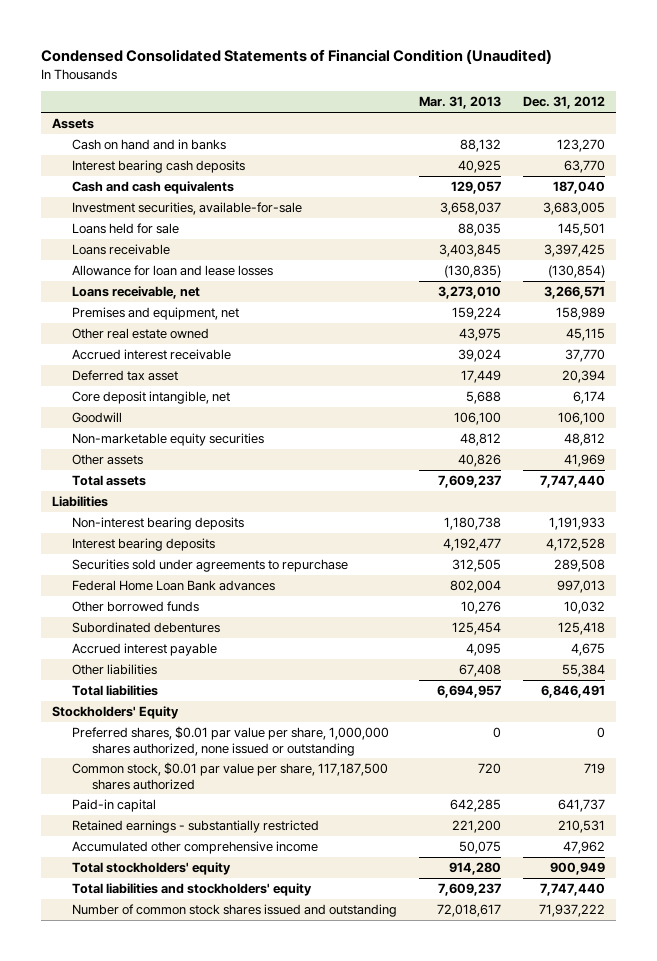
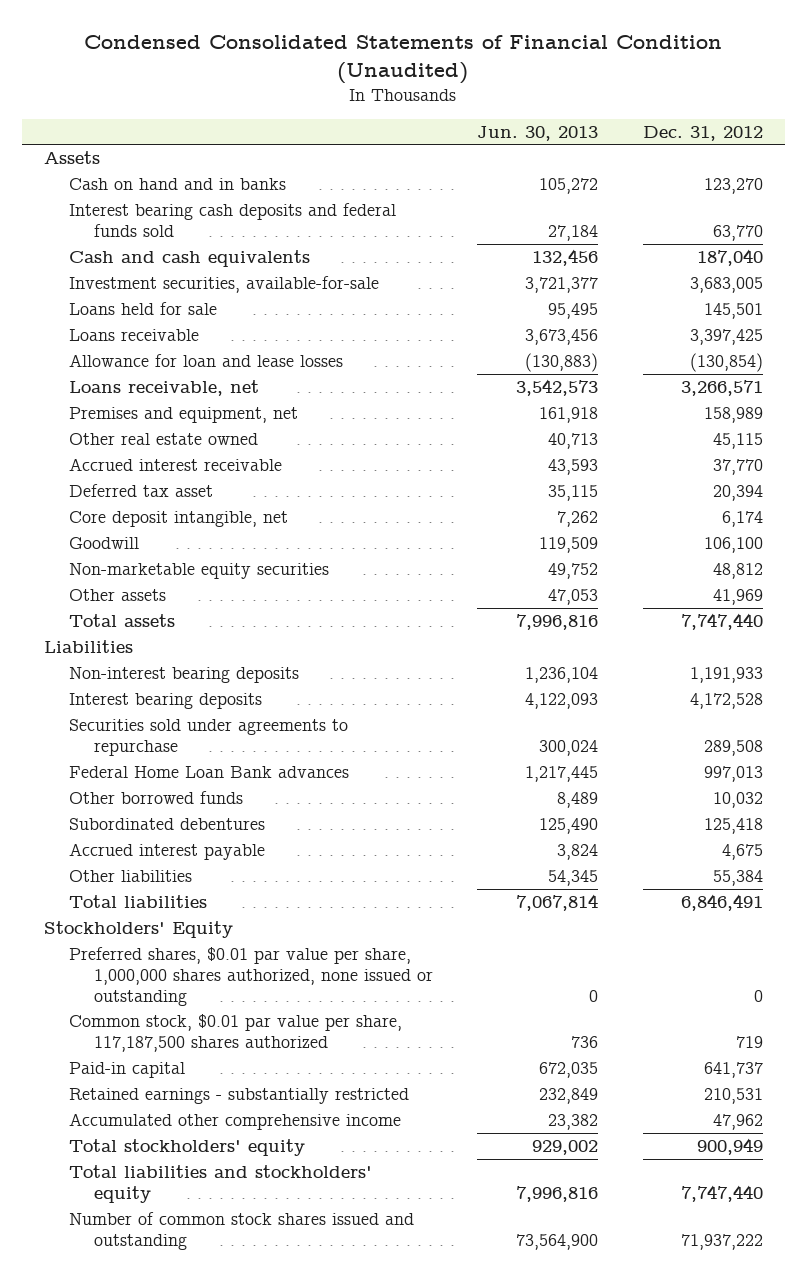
- | Mar. 31, 2013 | Dec. 31, 2012
+ | Jun. 30, 2013 | Dec. 31, 2012
- Interest bearing cash deposits | 40,925 | 63,770
+ Interest bearing cash deposits and federal funds sold | 27,184 | 63,770

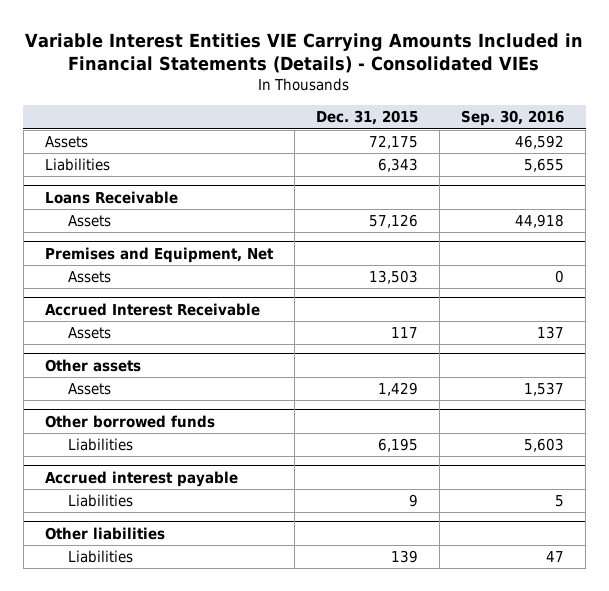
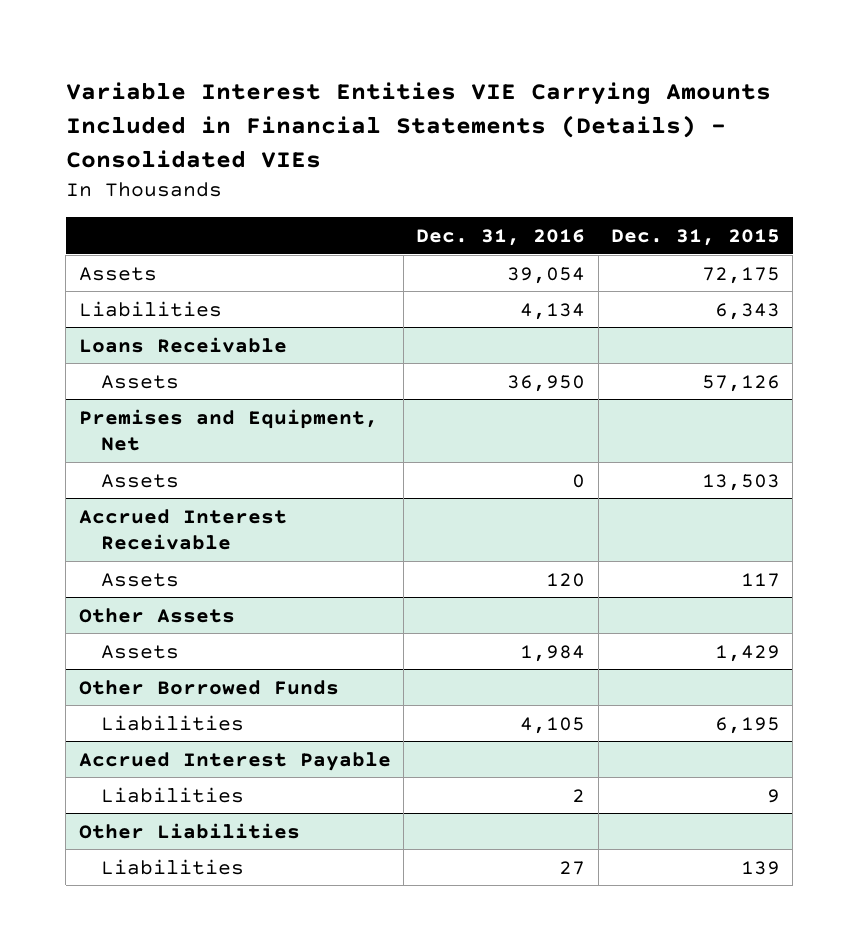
- | Dec. 31, 2015 | Sep. 30, 2016
+ | Dec. 31, 2016 | Dec. 31, 2015
- Other assets
+ Other Assets
- Other borrowed funds
+ Other Borrowed Funds
- Accrued interest payable
+ Accrued Interest Payable
- Other liabilities
+ Other Liabilities

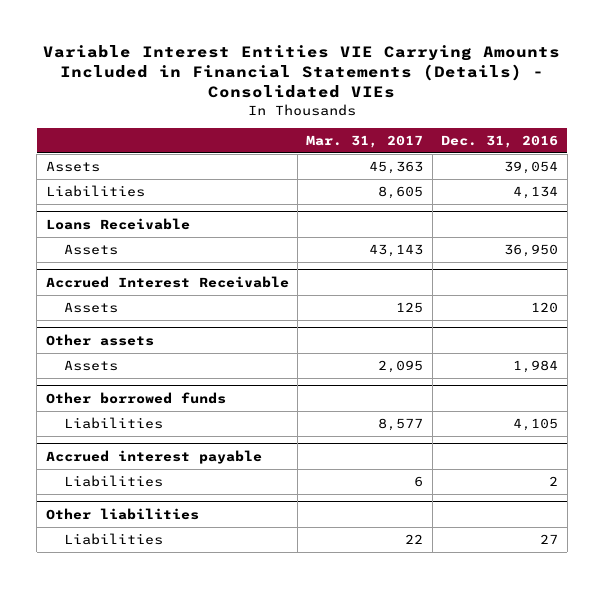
- | Dec. 31, 2016 | Dec. 31, 2015
+ | Mar. 31, 2017 | Dec. 31, 2016
- Premises and Equipment, Net
- Assets | 0 | 13,503
- Other Assets
+ Other assets
- Other Borrowed Funds
+ Other borrowed funds
- Accrued Interest Payable
+ Accrued interest payable
- Other Liabilities
+ Other liabilities

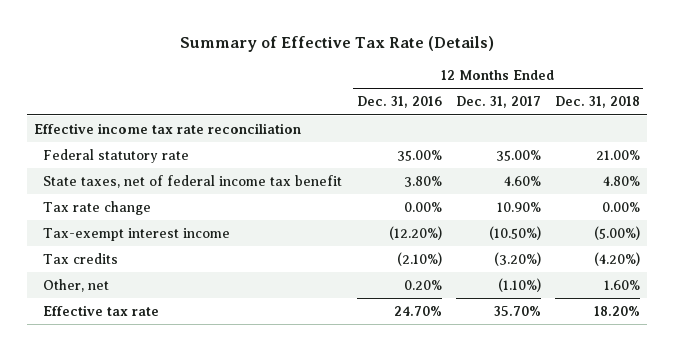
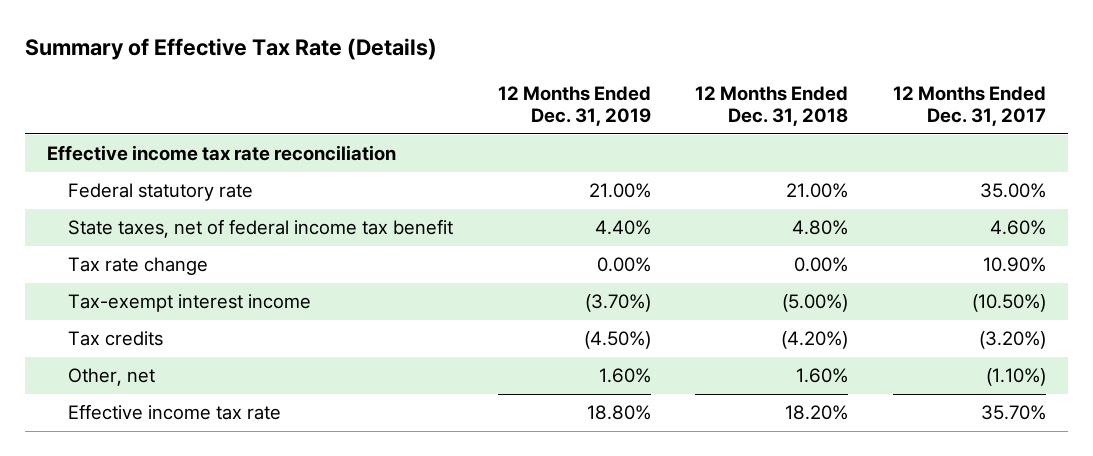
- | 12 Months Ended Dec. 31, 2016 | 12 Months Ended Dec. 31, 2017 | 12 Months Ended Dec. 31, 2018
+ | 12 Months Ended Dec. 31, 2019 | 12 Months Ended Dec. 31, 2018 | 12 Months Ended Dec. 31, 2017
- Effective tax rate | 24.70% | 35.70% | 18.20%
+ Effective income tax rate | 18.80% | 18.20% | 35.70%

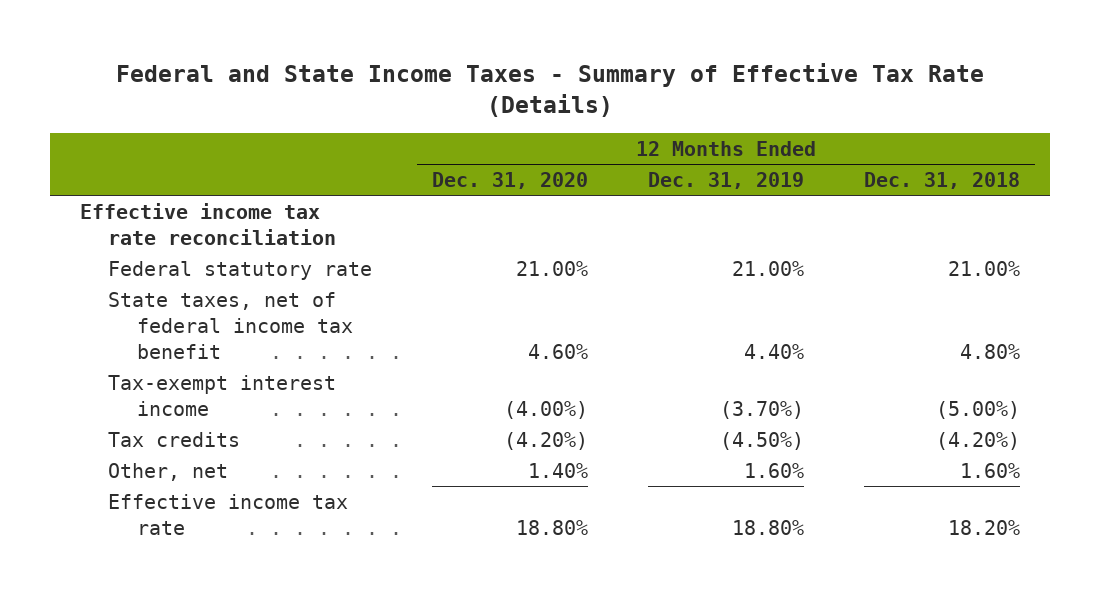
- Summary of Effective Tax Rate (Details)
+ Federal and State Income Taxes - Summary of Effective Tax Rate (Details)
- | 12 Months Ended Dec. 31, 2019 | 12 Months Ended Dec. 31, 2018 | 12 Months Ended Dec. 31, 2017
+ | 12 Months Ended Dec. 31, 2020 | 12 Months Ended Dec. 31, 2019 | 12 Months Ended Dec. 31, 2018
- Tax rate change | 0.00% | 0.00% | 10.90%

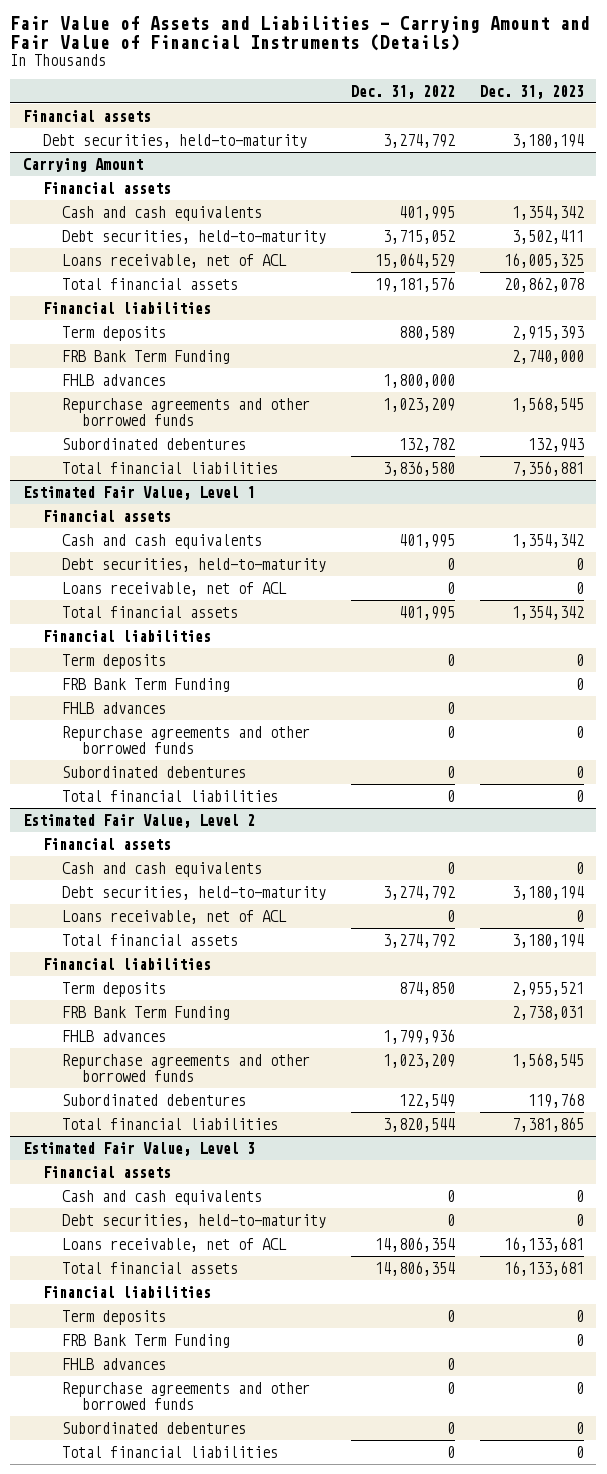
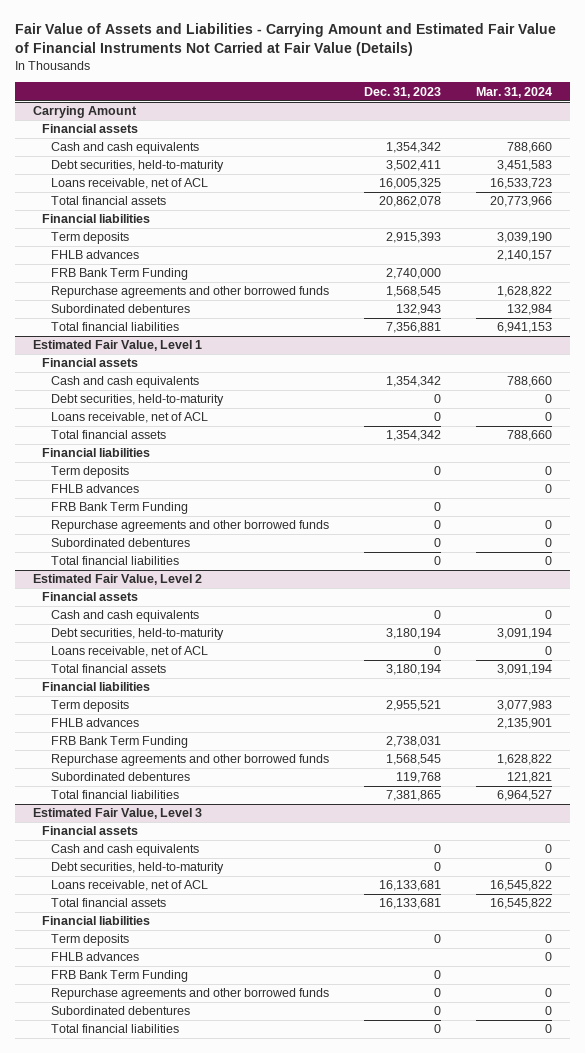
- Fair Value of Assets and Liabilities - Carrying Amount and Fair Value of Financial Instruments (Details)
+ Fair Value of Assets and Liabilities - Carrying Amount and Estimated Fair Value of Financial Instruments Not Carried at Fair Value (Details)
- | Dec. 31, 2022 | Dec. 31, 2023
+ | Dec. 31, 2023 | Mar. 31, 2024
- Financial assets
- Debt securities, held-to-maturity | 3,274,792 | 3,180,194
@ Carrying Amount
moved down: FRB Bank Term Funding | 2,740,000 |
@ Estimated Fair Value, Level 1
moved down: FRB Bank Term Funding | 0 |
@ Estimated Fair Value, Level 2
moved down: FRB Bank Term Funding | 2,738,031 |
@ Estimated Fair Value, Level 3
moved down: FRB Bank Term Funding | 0 |

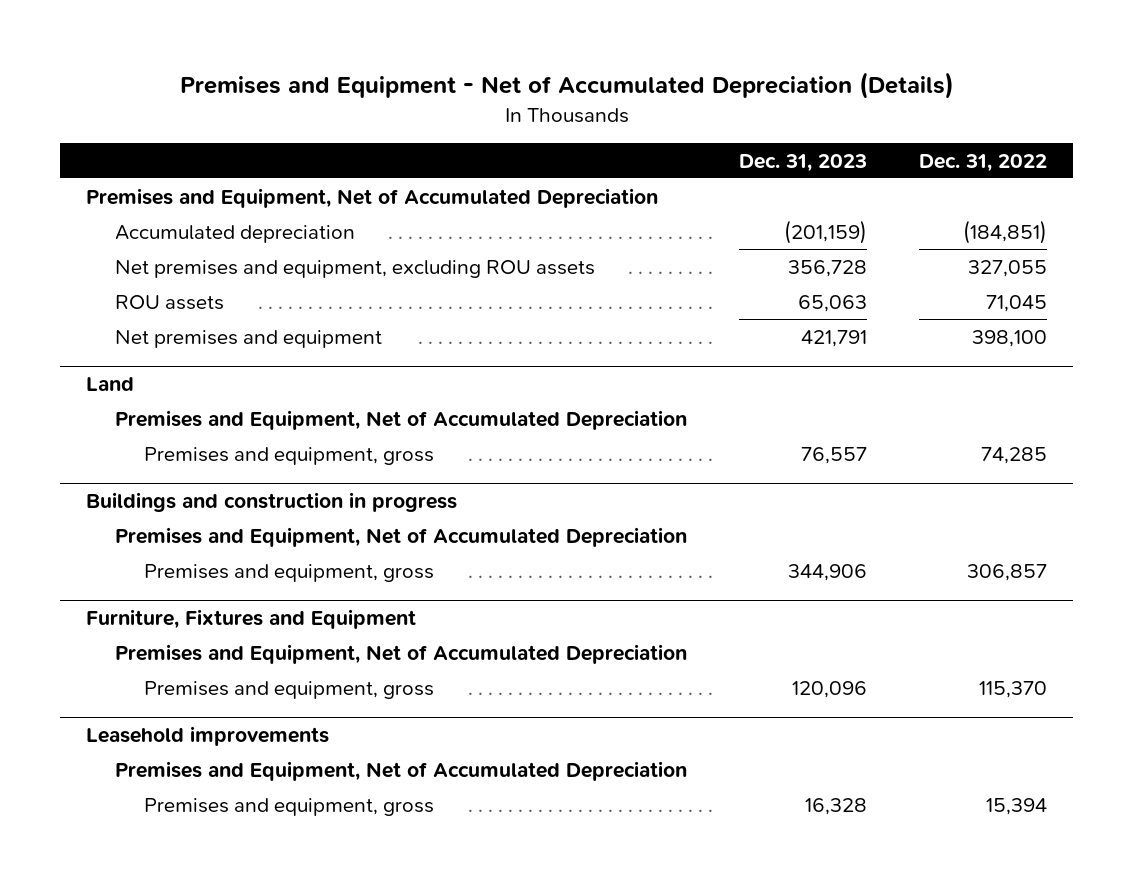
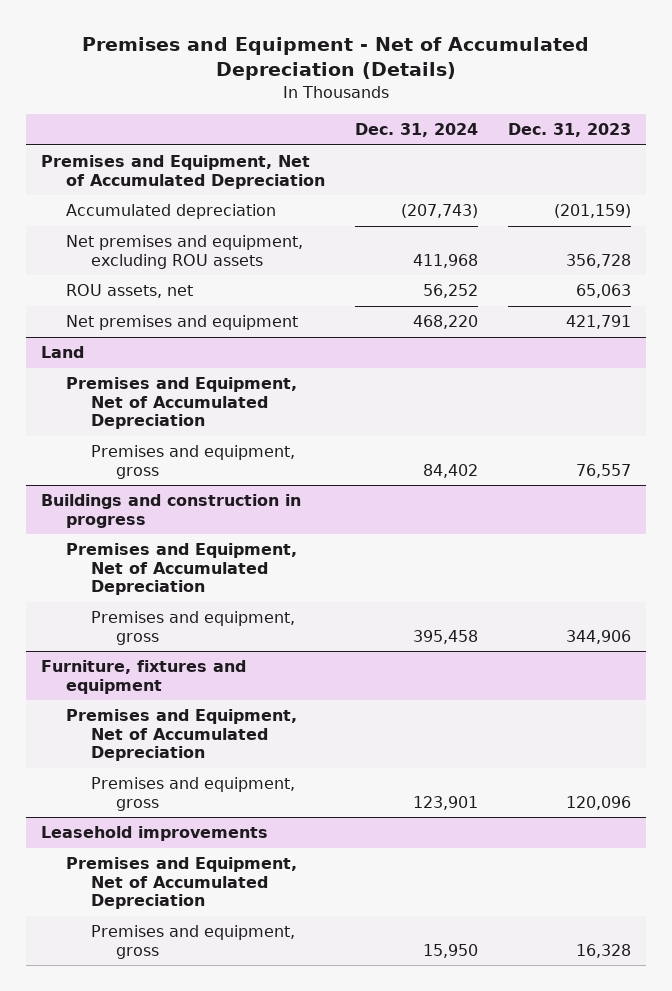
- | Dec. 31, 2023 | Dec. 31, 2022
+ | Dec. 31, 2024 | Dec. 31, 2023
- ROU assets | 65,063 | 71,045
+ ROU assets, net | 56,252 | 65,063
- Furniture, Fixtures and Equipment
+ Furniture, fixtures and equipment

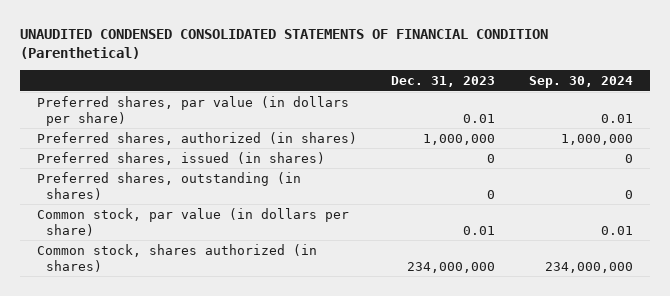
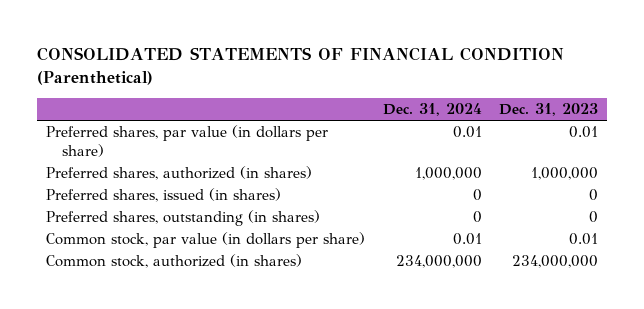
- UNAUDITED CONDENSED CONSOLIDATED STATEMENTS OF FINANCIAL CONDITION (Parenthetical)
+ CONSOLIDATED STATEMENTS OF FINANCIAL CONDITION (Parenthetical)
- | Dec. 31, 2023 | Sep. 30, 2024
+ | Dec. 31, 2024 | Dec. 31, 2023
- Common stock, shares authorized (in shares) | 234,000,000 | 234,000,000
+ Common stock, authorized (in shares) | 234,000,000 | 234,000,000

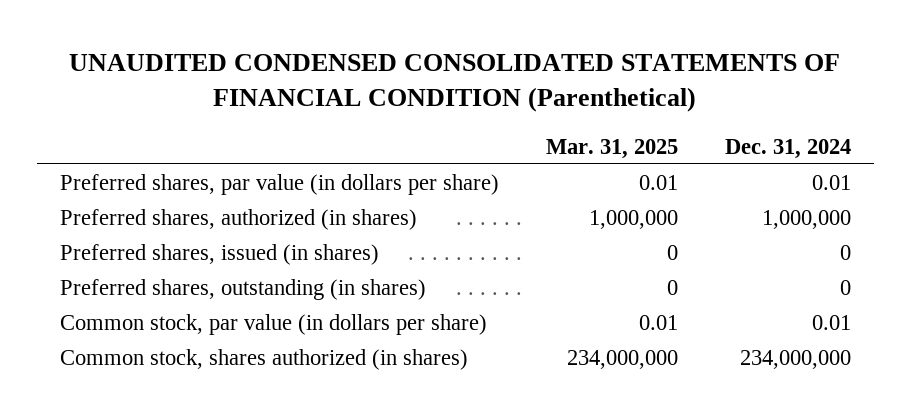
- CONSOLIDATED STATEMENTS OF FINANCIAL CONDITION (Parenthetical)
+ UNAUDITED CONDENSED CONSOLIDATED STATEMENTS OF FINANCIAL CONDITION (Parenthetical)
- | Dec. 31, 2024 | Dec. 31, 2023
+ | Mar. 31, 2025 | Dec. 31, 2024
- Common stock, authorized (in shares) | 234,000,000 | 234,000,000
+ Common stock, shares authorized (in shares) | 234,000,000 | 234,000,000

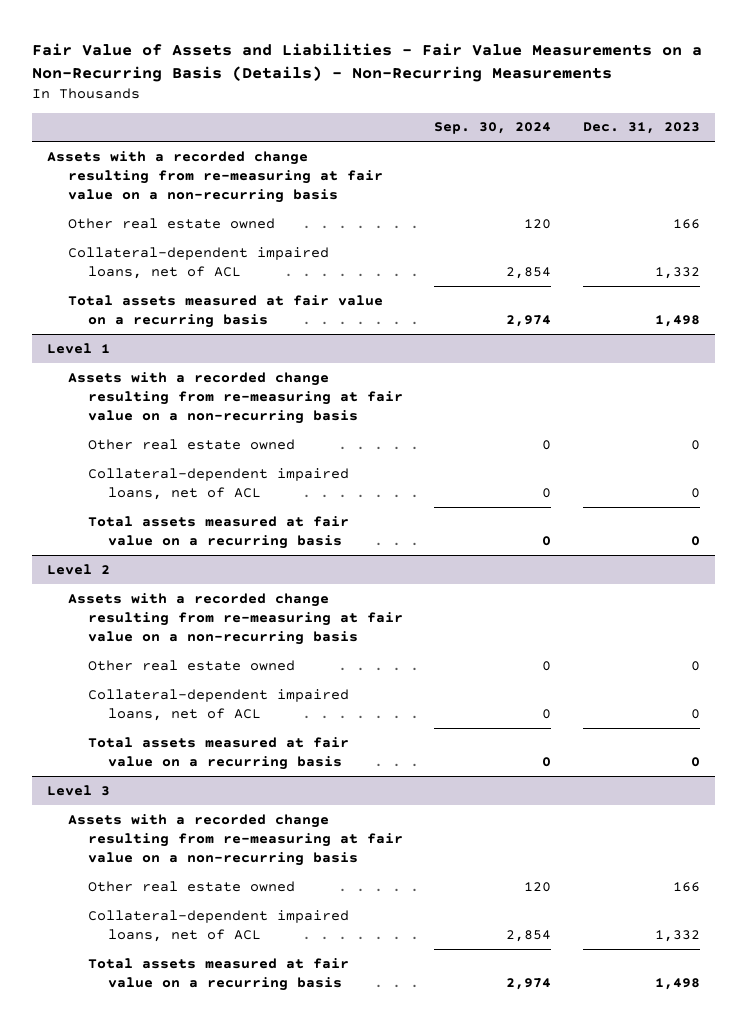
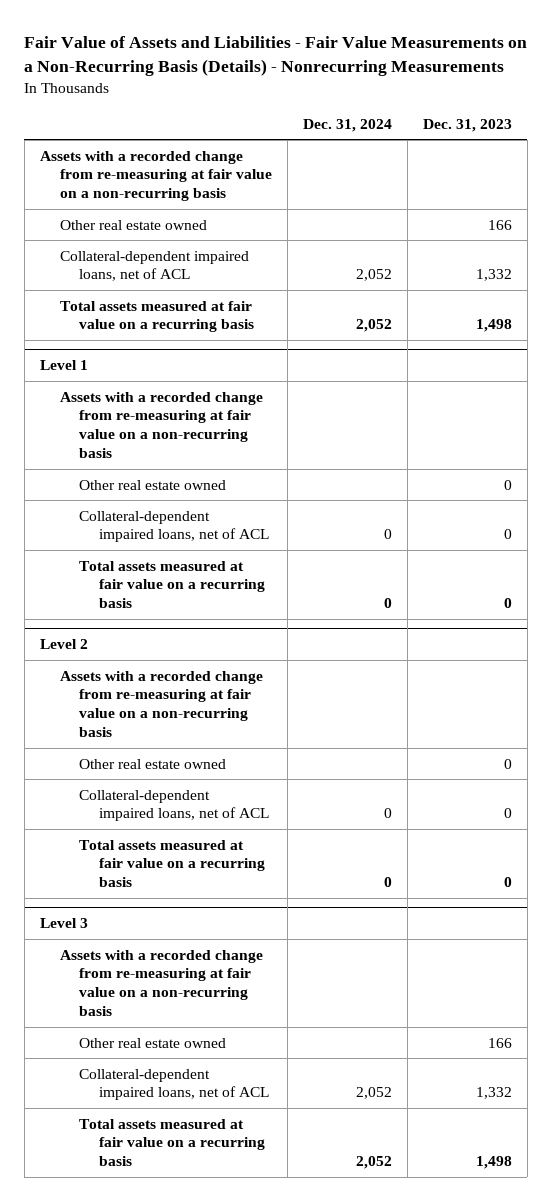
- Fair Value of Assets and Liabilities - Fair Value Measurements on a Non-Recurring Basis (Details) - Non-Recurring Measurements
+ Fair Value of Assets and Liabilities - Fair Value Measurements on a Non-Recurring Basis (Details) - Nonrecurring Measurements
- | Sep. 30, 2024 | Dec. 31, 2023
+ | Dec. 31, 2024 | Dec. 31, 2023
- Assets with a recorded change resulting from re-measuring at fair value on a non-recurring basis
+ Assets with a recorded change from re-measuring at fair value on a non-recurring basis
@ Level 1
- Assets with a recorded change resulting from re-measuring at fair value on a non-recurring basis
+ Assets with a recorded change from re-measuring at fair value on a non-recurring basis
@ Level 2
- Assets with a recorded change resulting from re-measuring at fair value on a non-recurring basis
+ Assets with a recorded change from re-measuring at fair value on a non-recurring basis
@ Level 3
- Assets with a recorded change resulting from re-measuring at fair value on a non-recurring basis
+ Assets with a recorded change from re-measuring at fair value on a non-recurring basis

